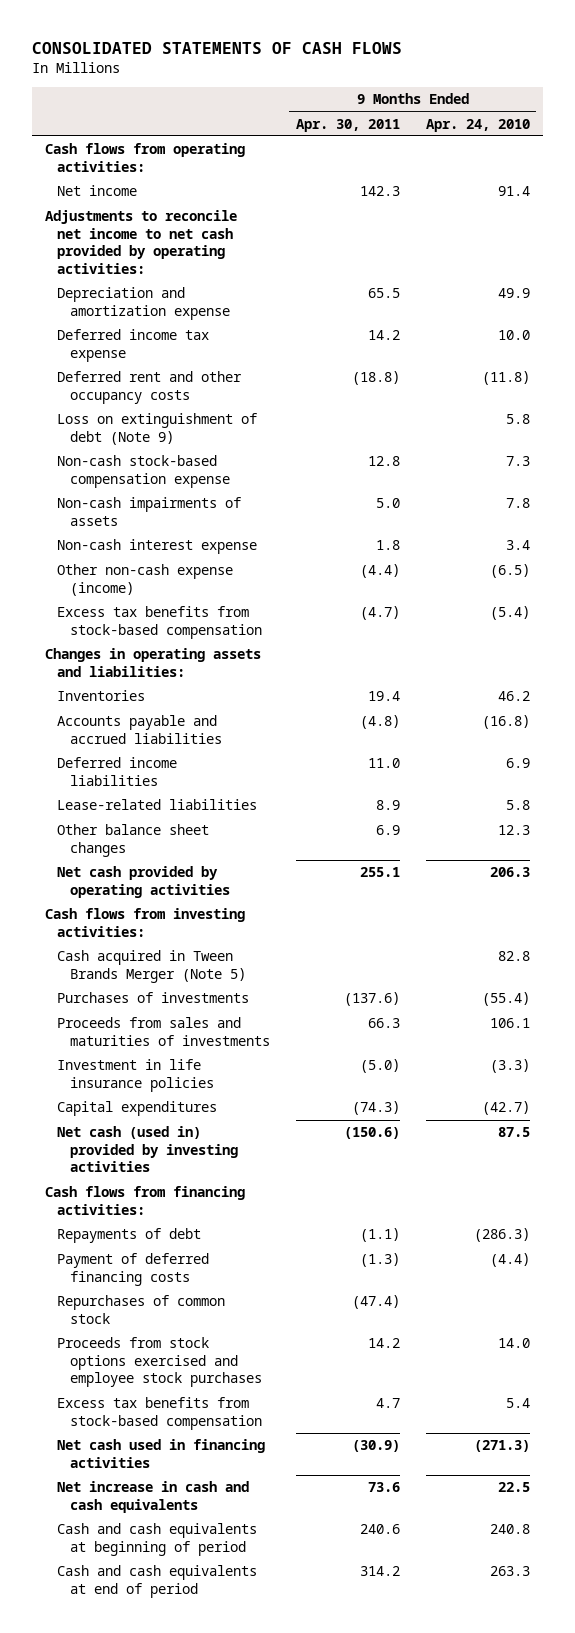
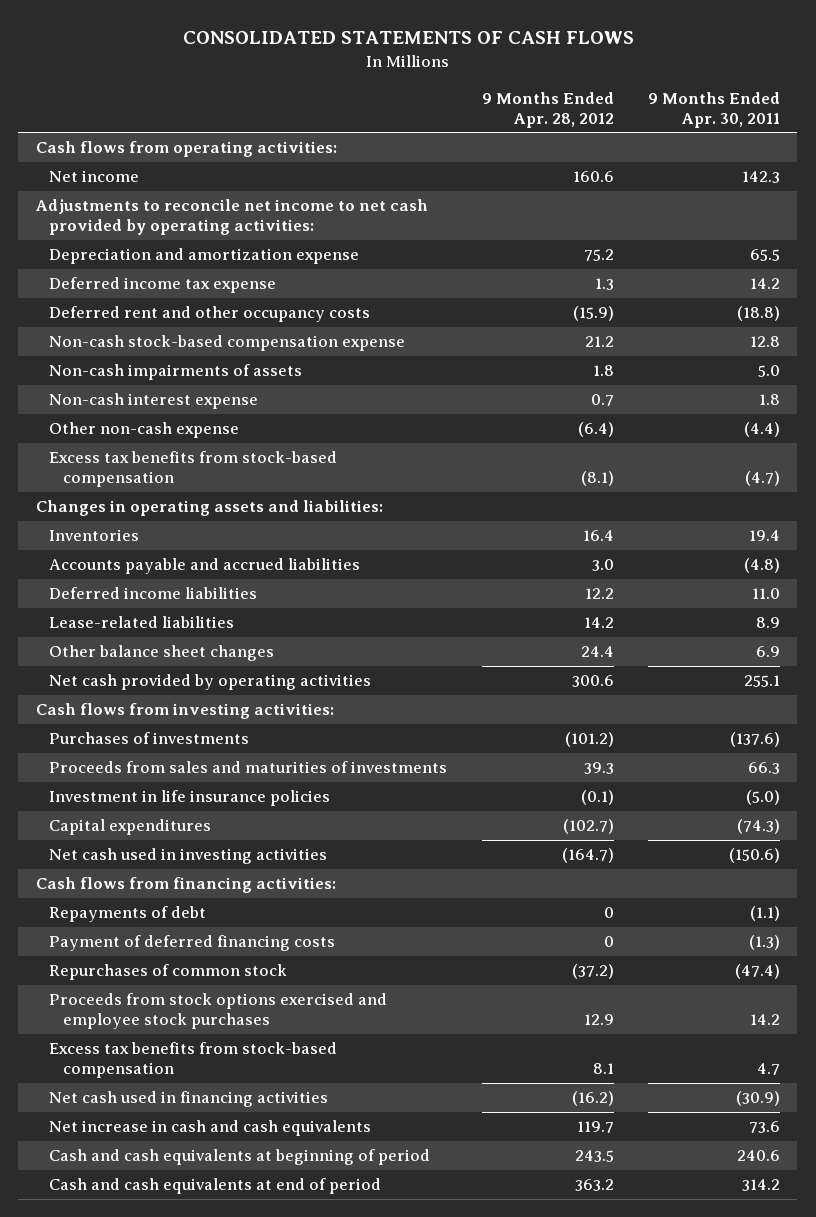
- | 9 Months Ended Apr. 30, 2011 | 9 Months Ended Apr. 24, 2010
+ | 9 Months Ended Apr. 28, 2012 | 9 Months Ended Apr. 30, 2011
- Loss on extinguishment of debt (Note 9) | | 5.8
- Other non-cash expense (income) | (4.4) | (6.5)
+ Other non-cash expense | (6.4) | (4.4)
- Cash acquired in Tween Brands Merger (Note 5) | | 82.8
- Net cash (used in) provided by investing activities | (150.6) | 87.5
+ Net cash used in investing activities | (164.7) | (150.6)

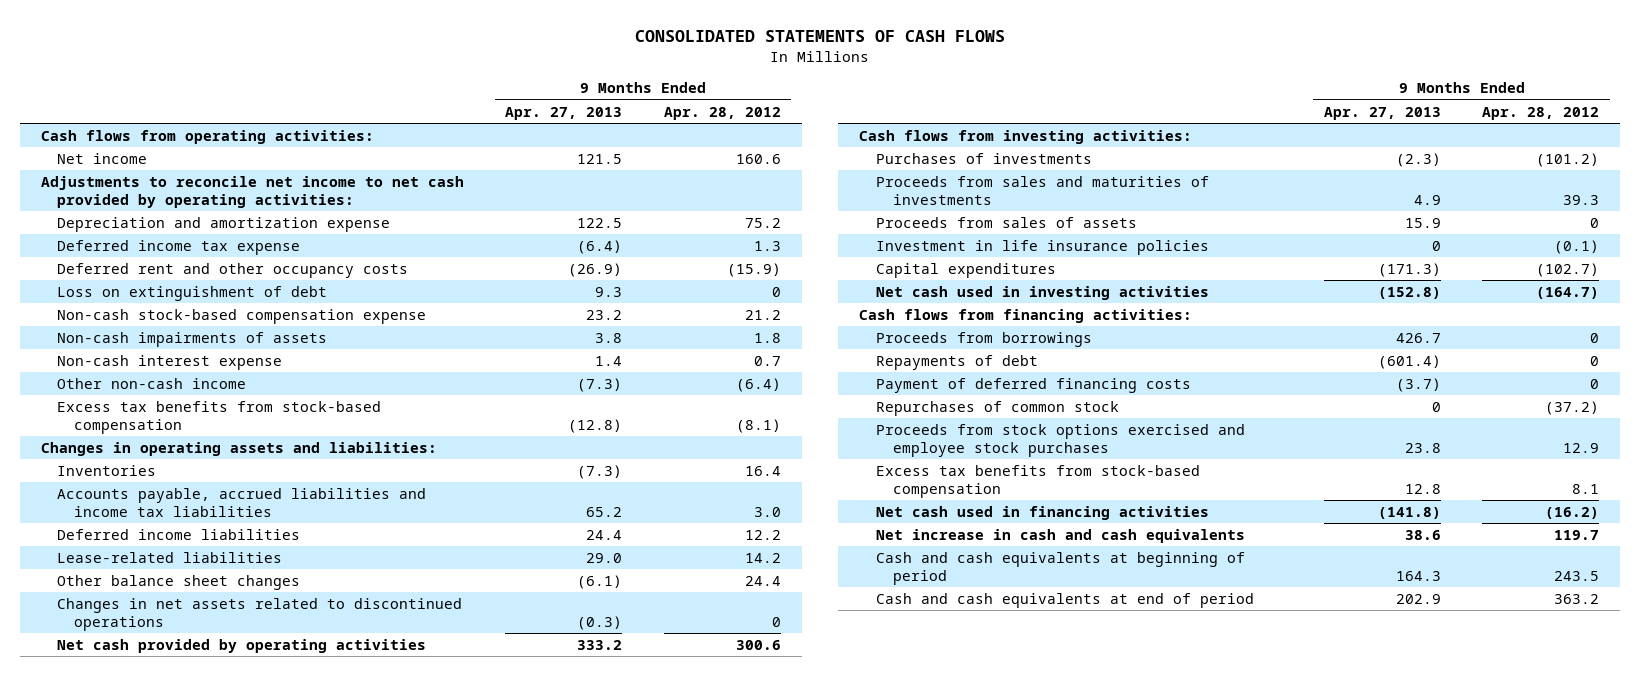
- | 9 Months Ended Apr. 28, 2012 | 9 Months Ended Apr. 30, 2011
+ | 9 Months Ended Apr. 27, 2013 | 9 Months Ended Apr. 28, 2012
+ Loss on extinguishment of debt | 9.3 | 0
- Other non-cash expense | (6.4) | (4.4)
+ Other non-cash income | (7.3) | (6.4)
- Accounts payable and accrued liabilities | 3.0 | (4.8)
+ Accounts payable, accrued liabilities and income tax liabilities | 65.2 | 3.0
+ Changes in net assets related to discontinued operations | (0.3) | 0
+ Proceeds from sales of assets | 15.9 | 0
+ Proceeds from borrowings | 426.7 | 0

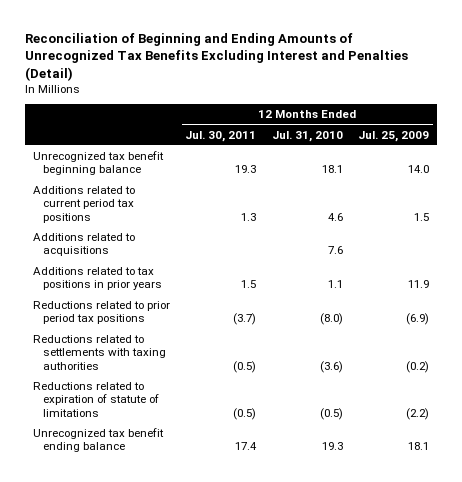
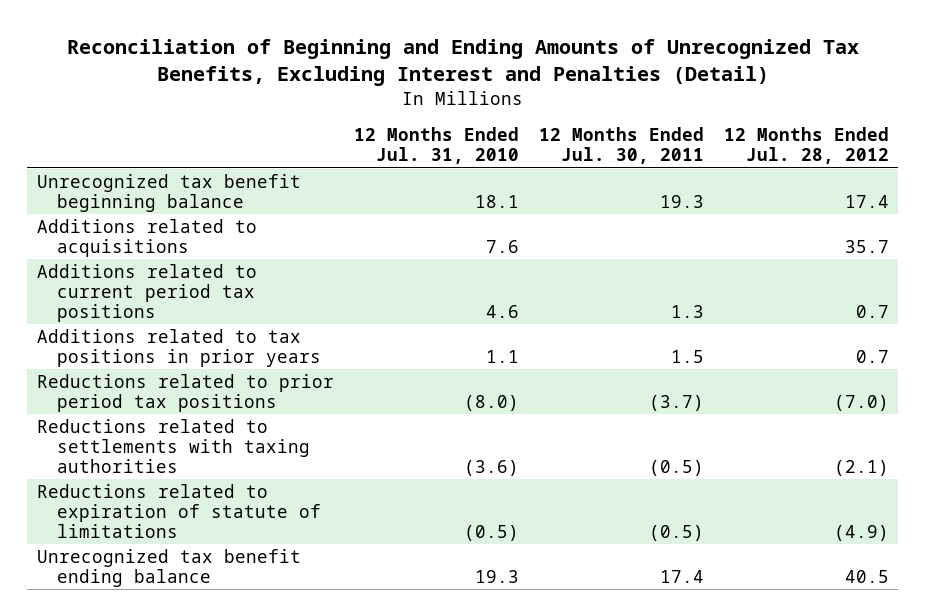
- Reconciliation of Beginning and Ending Amounts of Unrecognized Tax Benefits Excluding Interest and Penalties (Detail)
+ Reconciliation of Beginning and Ending Amounts of Unrecognized Tax Benefits, Excluding Interest and Penalties (Detail)
- | 12 Months Ended Jul. 30, 2011 | 12 Months Ended Jul. 31, 2010 | 12 Months Ended Jul. 25, 2009
+ | 12 Months Ended Jul. 31, 2010 | 12 Months Ended Jul. 30, 2011 | 12 Months Ended Jul. 28, 2012
moved down: Additions related to current period tax positions | 4.6 | 1.3 | 0.7

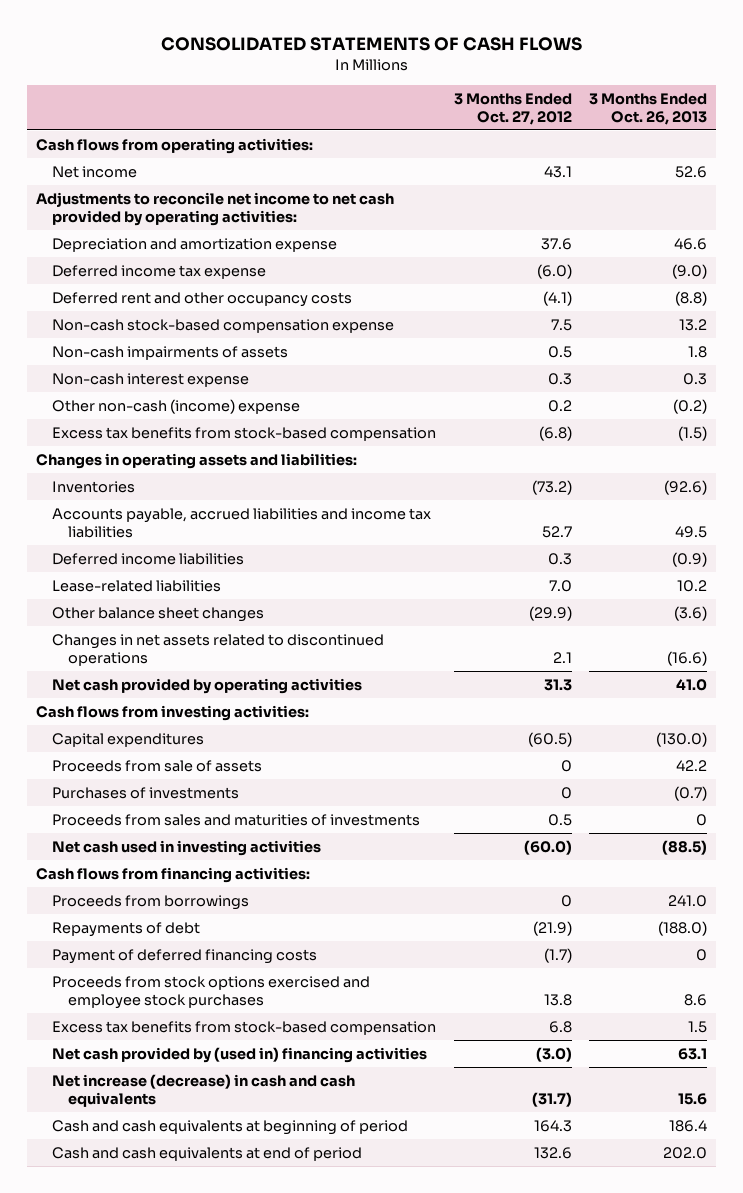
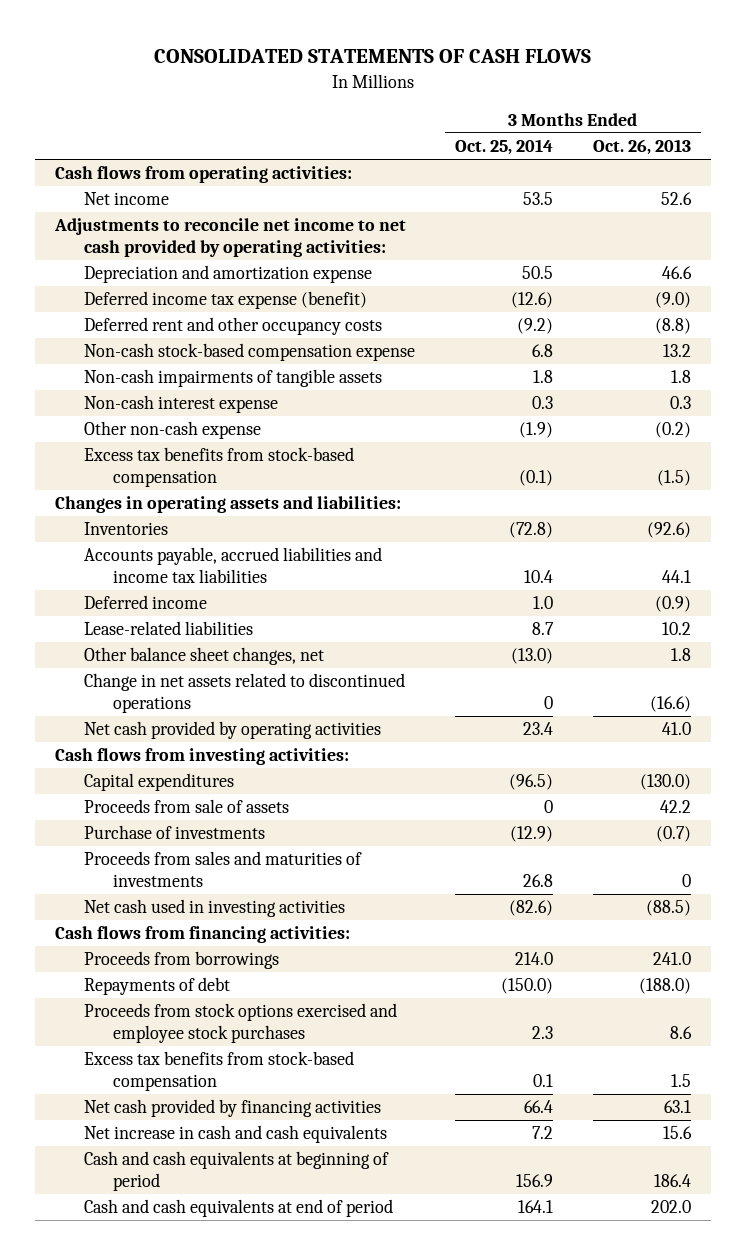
- | 3 Months Ended Oct. 27, 2012 | 3 Months Ended Oct. 26, 2013
+ | 3 Months Ended Oct. 25, 2014 | 3 Months Ended Oct. 26, 2013
- Deferred income tax expense | (6.0) | (9.0)
+ Deferred income tax expense (benefit) | (12.6) | (9.0)
- Non-cash impairments of assets | 0.5 | 1.8
+ Non-cash impairments of tangible assets | 1.8 | 1.8
- Other non-cash (income) expense | 0.2 | (0.2)
+ Other non-cash expense | (1.9) | (0.2)
- Accounts payable, accrued liabilities and income tax liabilities | 52.7 | 49.5
- Deferred income liabilities | 0.3 | (0.9)
+ Accounts payable, accrued liabilities and income tax liabilities | 10.4 | 44.1
+ Deferred income | 1.0 | (0.9)
- Other balance sheet changes | (29.9) | (3.6)
- Changes in net assets related to discontinued operations | 2.1 | (16.6)
+ Other balance sheet changes, net | (13.0) | 1.8
+ Change in net assets related to discontinued operations | 0 | (16.6)
- Purchases of investments | 0 | (0.7)
+ Purchase of investments | (12.9) | (0.7)
- Payment of deferred financing costs | (1.7) | 0
- Net cash provided by (used in) financing activities | (3.0) | 63.1
- Net increase (decrease) in cash and cash equivalents | (31.7) | 15.6
+ Net cash provided by financing activities | 66.4 | 63.1
+ Net increase in cash and cash equivalents | 7.2 | 15.6

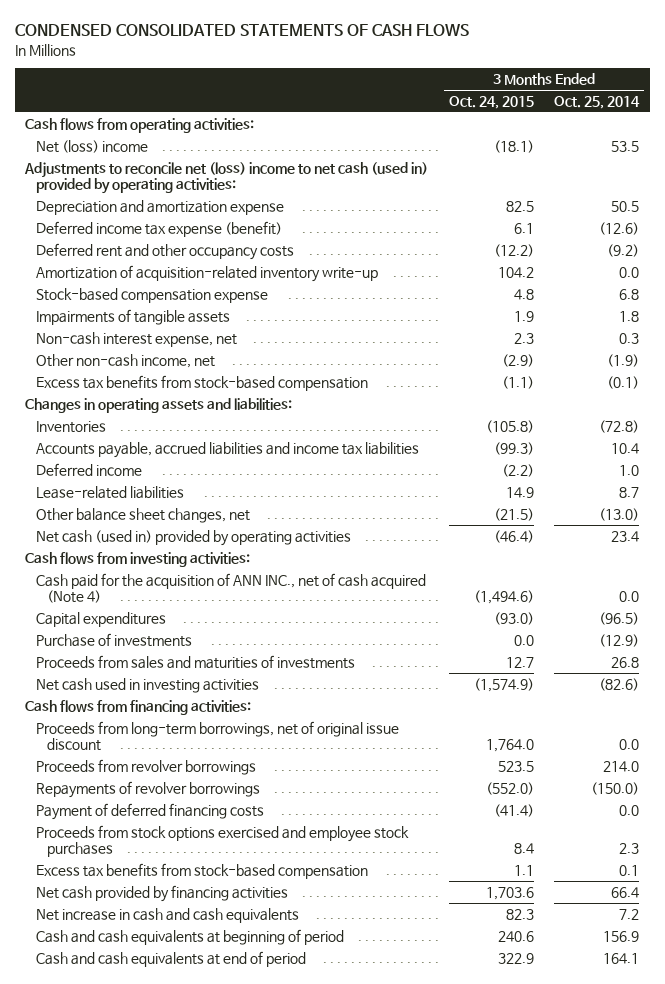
- CONSOLIDATED STATEMENTS OF CASH FLOWS
+ CONDENSED CONSOLIDATED STATEMENTS OF CASH FLOWS
- | 3 Months Ended Oct. 25, 2014 | 3 Months Ended Oct. 26, 2013
+ | 3 Months Ended Oct. 24, 2015 | 3 Months Ended Oct. 25, 2014
- Net income | 53.5 | 52.6
- Adjustments to reconcile net income to net cash provided by operating activities:
+ Net (loss) income | (18.1) | 53.5
+ Adjustments to reconcile net (loss) income to net cash (used in) provided by operating activities:
- Non-cash stock-based compensation expense | 6.8 | 13.2
- Non-cash impairments of tangible assets | 1.8 | 1.8
- Non-cash interest expense | 0.3 | 0.3
- Other non-cash expense | (1.9) | (0.2)
+ Amortization of acquisition-related inventory write-up | 104.2 | 0.0
+ Stock-based compensation expense | 4.8 | 6.8
+ Impairments of tangible assets | 1.9 | 1.8
+ Non-cash interest expense, net | 2.3 | 0.3
+ Other non-cash income, net | (2.9) | (1.9)
- Change in net assets related to discontinued operations | 0 | (16.6)
- Net cash provided by operating activities | 23.4 | 41.0
+ Net cash (used in) provided by operating activities | (46.4) | 23.4
+ Cash paid for the acquisition of ANN INC., net of cash acquired (Note 4) | (1,494.6) | 0.0
- Proceeds from sale of assets | 0 | 42.2
- Proceeds from borrowings | 214.0 | 241.0
- Repayments of debt | (150.0) | (188.0)
+ Proceeds from long-term borrowings, net of original issue discount | 1,764.0 | 0.0
+ Proceeds from revolver borrowings | 523.5 | 214.0
+ Repayments of revolver borrowings | (552.0) | (150.0)
+ Payment of deferred financing costs | (41.4) | 0.0

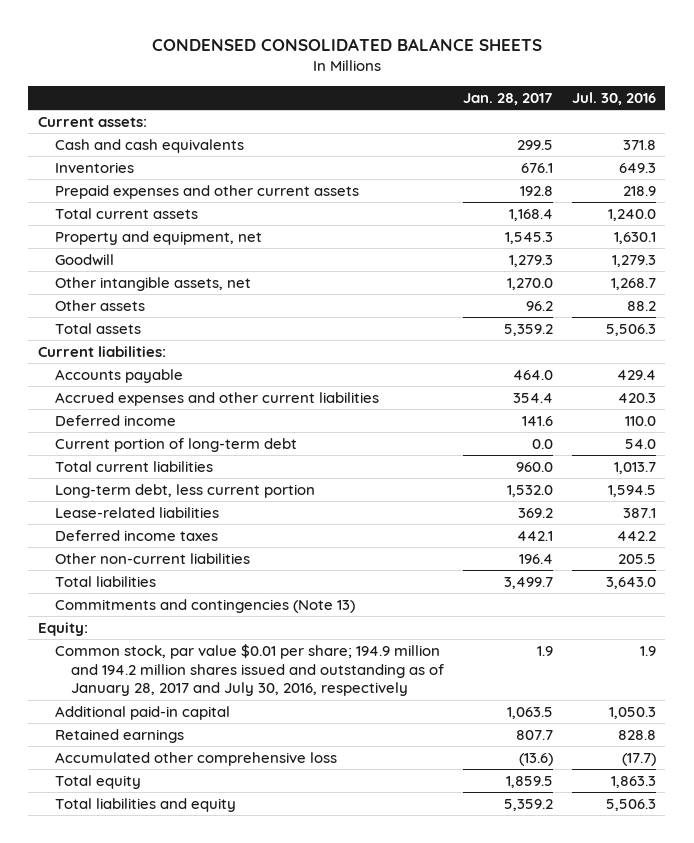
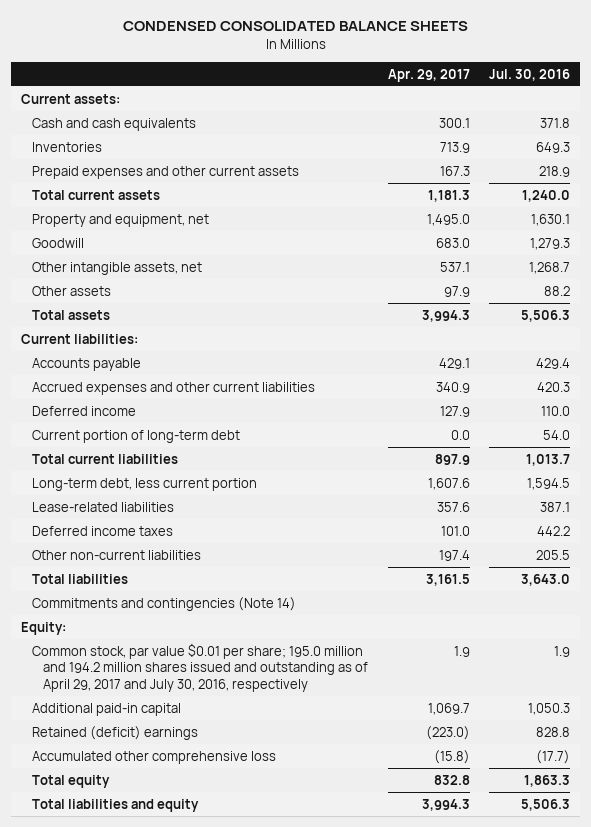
- | Jan. 28, 2017 | Jul. 30, 2016
+ | Apr. 29, 2017 | Jul. 30, 2016
- Commitments and contingencies (Note 13)
+ Commitments and contingencies (Note 14)
- Common stock, par value $0.01 per share; 194.9 million and 194.2 million shares issued and outstanding as of January 28, 2017 and July 30, 2016, respectively | 1.9 | 1.9
+ Common stock, par value $0.01 per share; 195.0 million and 194.2 million shares issued and outstanding as of April 29, 2017 and July 30, 2016, respectively | 1.9 | 1.9
- Retained earnings | 807.7 | 828.8
+ Retained (deficit) earnings | (223.0) | 828.8

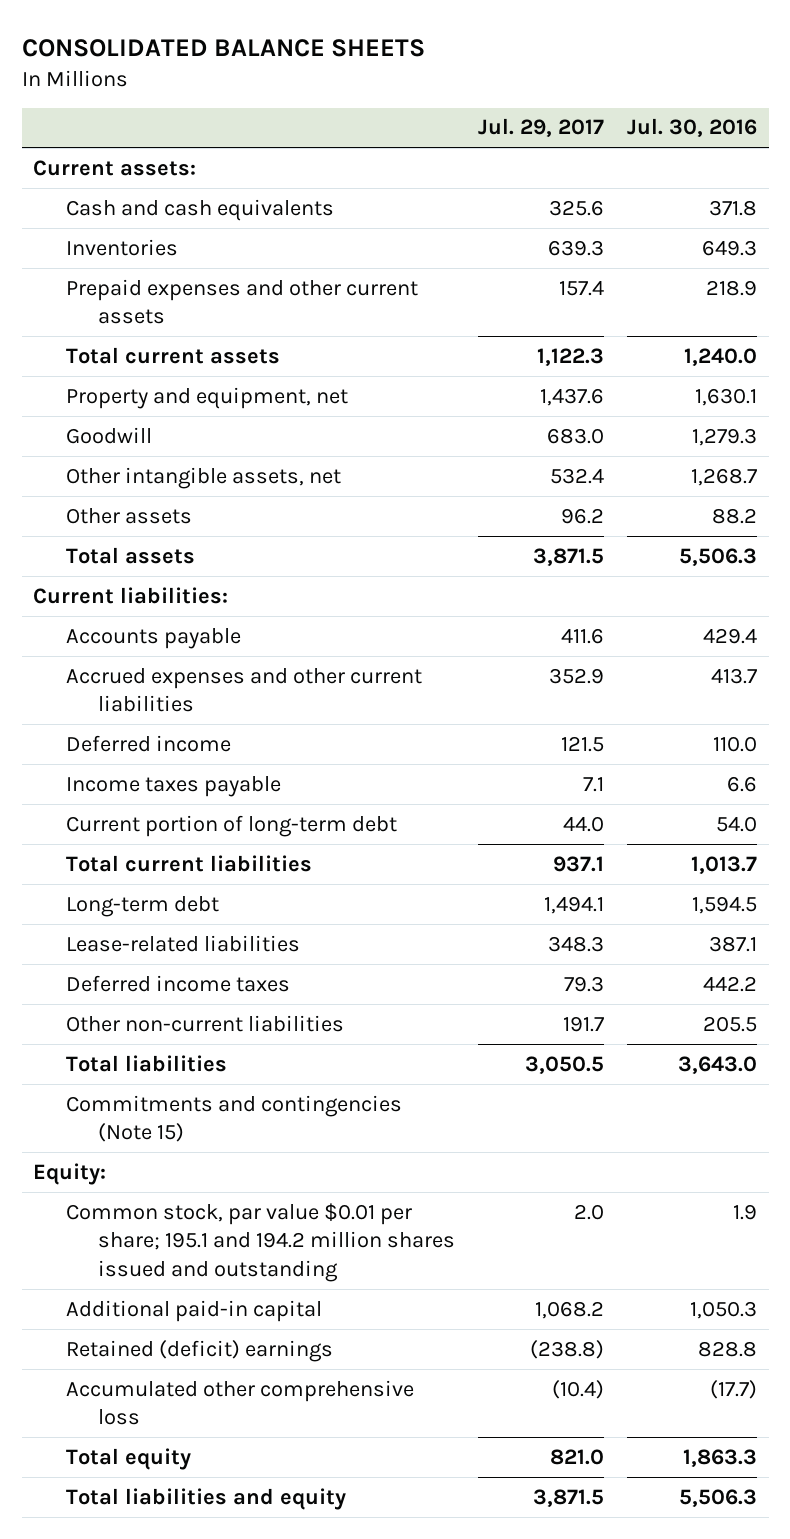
- CONDENSED CONSOLIDATED BALANCE SHEETS
+ CONSOLIDATED BALANCE SHEETS
- | Apr. 29, 2017 | Jul. 30, 2016
+ | Jul. 29, 2017 | Jul. 30, 2016
- Accrued expenses and other current liabilities | 340.9 | 420.3
+ Accrued expenses and other current liabilities | 352.9 | 413.7
+ Income taxes payable | 7.1 | 6.6
- Long-term debt, less current portion | 1,607.6 | 1,594.5
+ Long-term debt | 1,494.1 | 1,594.5
- Commitments and contingencies (Note 14)
+ Commitments and contingencies (Note 15)
- Common stock, par value $0.01 per share; 195.0 million and 194.2 million shares issued and outstanding as of April 29, 2017 and July 30, 2016, respectively | 1.9 | 1.9
+ Common stock, par value $0.01 per share; 195.1 and 194.2 million shares issued and outstanding | 2.0 | 1.9

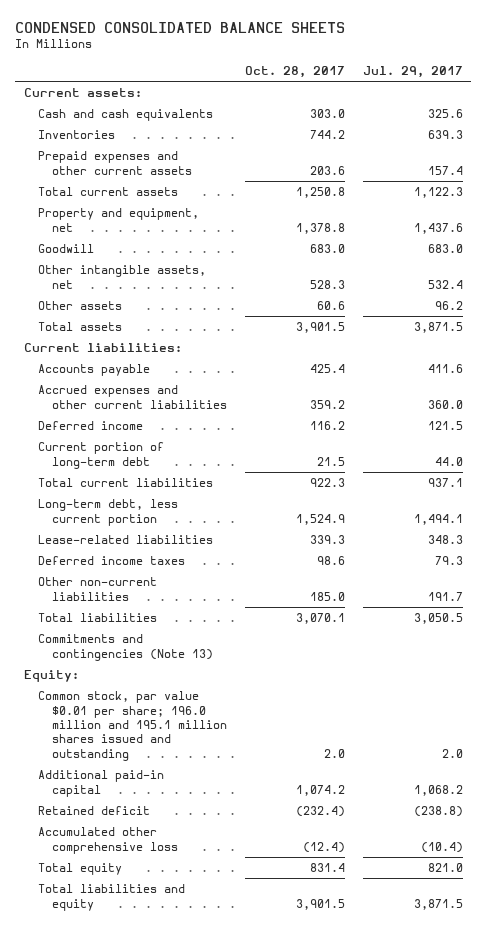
- CONSOLIDATED BALANCE SHEETS
+ CONDENSED CONSOLIDATED BALANCE SHEETS
- | Jul. 29, 2017 | Jul. 30, 2016
+ | Oct. 28, 2017 | Jul. 29, 2017
- Accrued expenses and other current liabilities | 352.9 | 413.7
+ Accrued expenses and other current liabilities | 359.2 | 360.0
- Income taxes payable | 7.1 | 6.6
- Long-term debt | 1,494.1 | 1,594.5
+ Long-term debt, less current portion | 1,524.9 | 1,494.1
- Commitments and contingencies (Note 15)
+ Commitments and contingencies (Note 13)
- Common stock, par value $0.01 per share; 195.1 and 194.2 million shares issued and outstanding | 2.0 | 1.9
+ Common stock, par value $0.01 per share; 196.0 million and 195.1 million shares issued and outstanding | 2.0 | 2.0
- Retained (deficit) earnings | (238.8) | 828.8
+ Retained deficit | (232.4) | (238.8)

